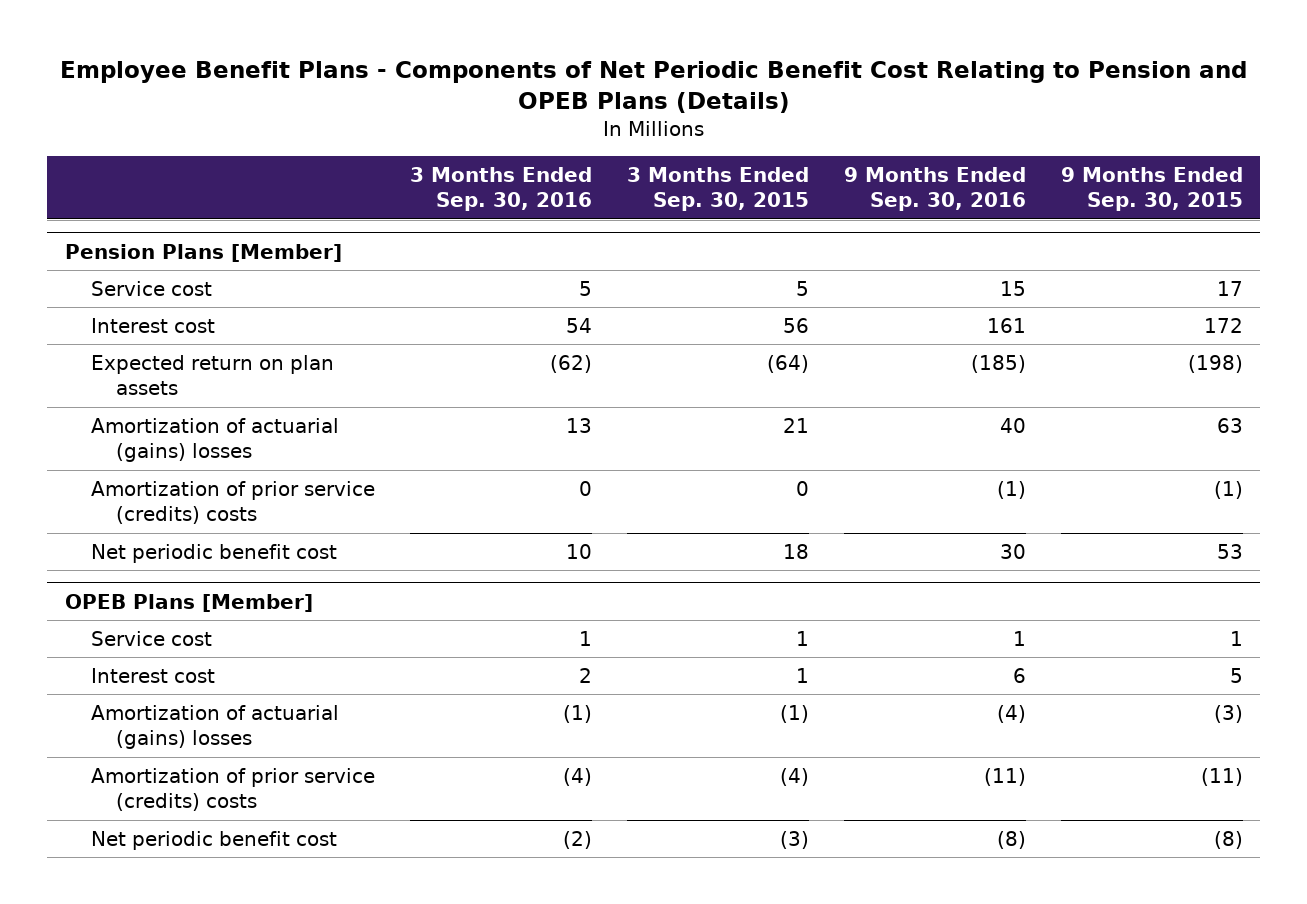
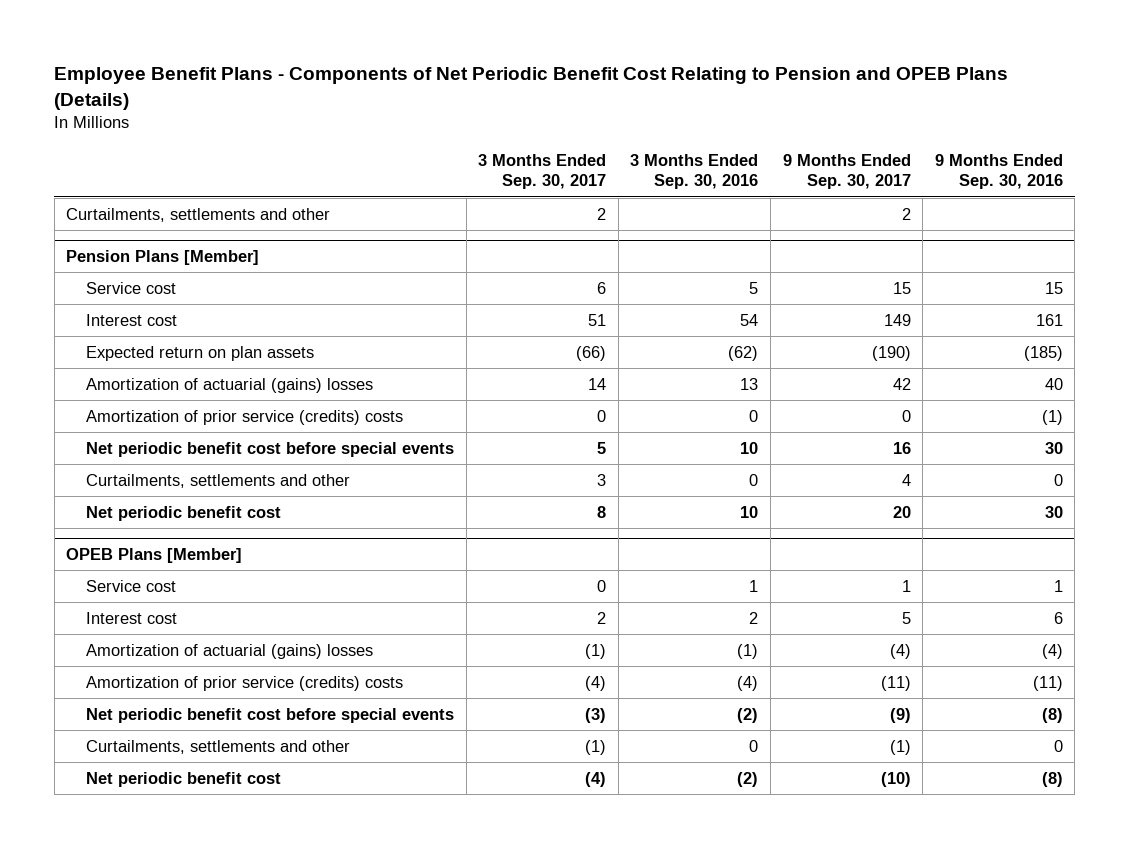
- | 3 Months Ended Sep. 30, 2016 | 3 Months Ended Sep. 30, 2015 | 9 Months Ended Sep. 30, 2016 | 9 Months Ended Sep. 30, 2015
+ | 3 Months Ended Sep. 30, 2017 | 3 Months Ended Sep. 30, 2016 | 9 Months Ended Sep. 30, 2017 | 9 Months Ended Sep. 30, 2016
+ Curtailments, settlements and other | 2 | | 2 |
@ Pension Plans [Member]
+ Net periodic benefit cost before special events | 5 | 10 | 16 | 30
+ Curtailments, settlements and other | 3 | 0 | 4 | 0
@ OPEB Plans [Member]
+ Net periodic benefit cost before special events | (3) | (2) | (9) | (8)
+ Curtailments, settlements and other | (1) | 0 | (1) | 0

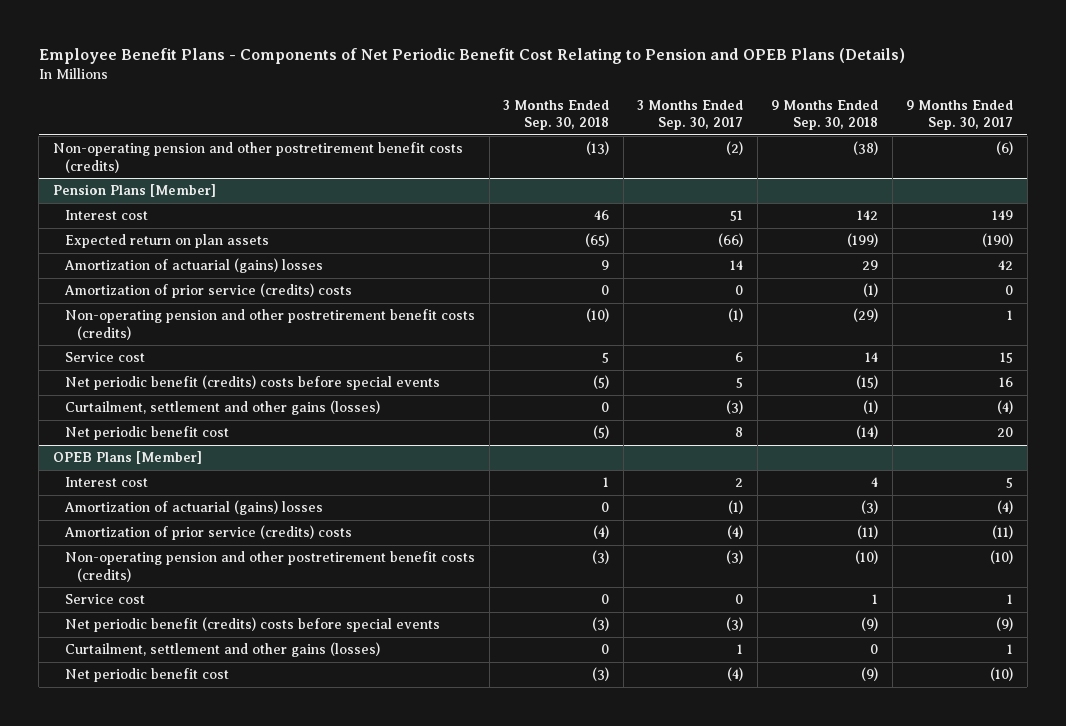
- | 3 Months Ended Sep. 30, 2017 | 3 Months Ended Sep. 30, 2016 | 9 Months Ended Sep. 30, 2017 | 9 Months Ended Sep. 30, 2016
+ | 3 Months Ended Sep. 30, 2018 | 3 Months Ended Sep. 30, 2017 | 9 Months Ended Sep. 30, 2018 | 9 Months Ended Sep. 30, 2017
- Curtailments, settlements and other | 2 | | 2 |
+ Non-operating pension and other postretirement benefit costs (credits) | (13) | (2) | (38) | (6)
@ Pension Plans [Member]
- Net periodic benefit cost before special events | 5 | 10 | 16 | 30
- Curtailments, settlements and other | 3 | 0 | 4 | 0
+ Non-operating pension and other postretirement benefit costs (credits) | (10) | (1) | (29) | 1
moved down: Service cost | 5 | 6 | 14 | 15
+ Net periodic benefit (credits) costs before special events | (5) | 5 | (15) | 16
+ Curtailment, settlement and other gains (losses) | 0 | (3) | (1) | (4)
@ OPEB Plans [Member]
- Net periodic benefit cost before special events | (3) | (2) | (9) | (8)
- Curtailments, settlements and other | (1) | 0 | (1) | 0
+ Non-operating pension and other postretirement benefit costs (credits) | (3) | (3) | (10) | (10)
moved down: Service cost | 0 | 0 | 1 | 1
+ Net periodic benefit (credits) costs before special events | (3) | (3) | (9) | (9)
+ Curtailment, settlement and other gains (losses) | 0 | 1 | 0 | 1

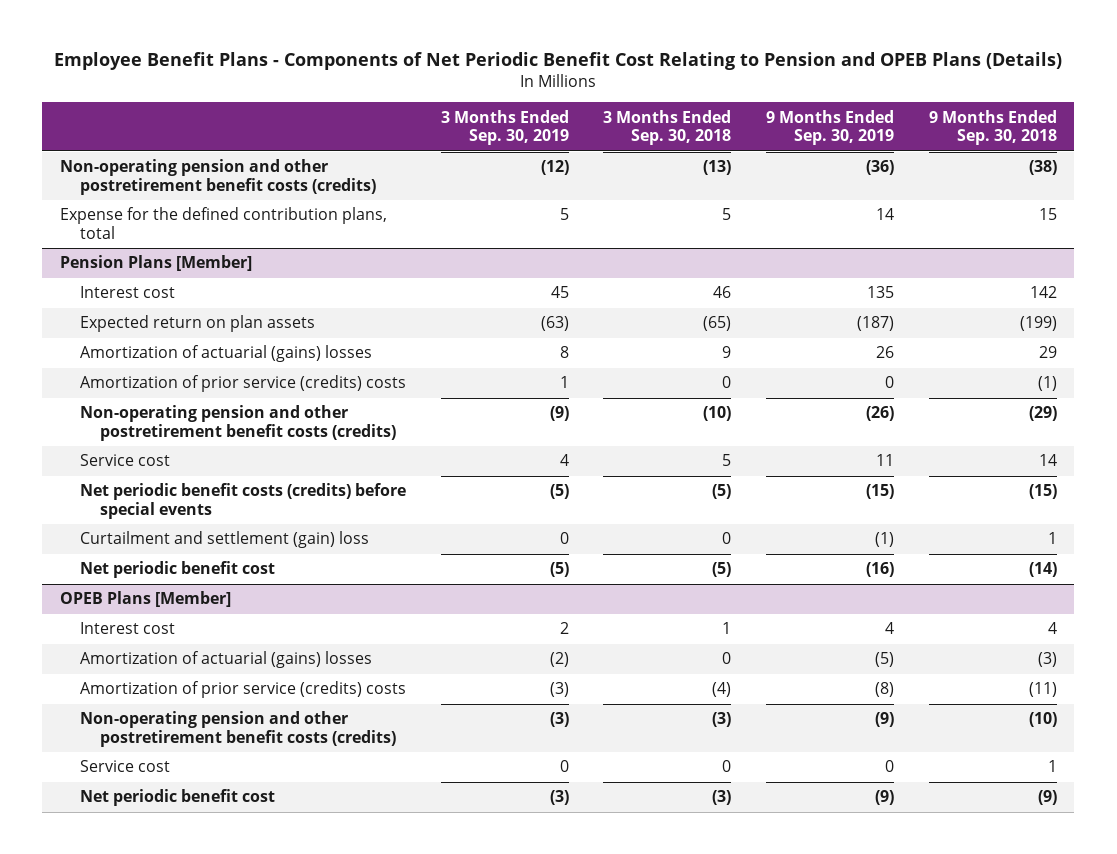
- | 3 Months Ended Sep. 30, 2018 | 3 Months Ended Sep. 30, 2017 | 9 Months Ended Sep. 30, 2018 | 9 Months Ended Sep. 30, 2017
+ | 3 Months Ended Sep. 30, 2019 | 3 Months Ended Sep. 30, 2018 | 9 Months Ended Sep. 30, 2019 | 9 Months Ended Sep. 30, 2018
+ Expense for the defined contribution plans, total | 5 | 5 | 14 | 15
@ Pension Plans [Member]
- Net periodic benefit (credits) costs before special events | (5) | 5 | (15) | 16
- Curtailment, settlement and other gains (losses) | 0 | (3) | (1) | (4)
+ Net periodic benefit costs (credits) before special events | (5) | (5) | (15) | (15)
+ Curtailment and settlement (gain) loss | 0 | 0 | (1) | 1
@ OPEB Plans [Member]
- Net periodic benefit (credits) costs before special events | (3) | (3) | (9) | (9)
- Curtailment, settlement and other gains (losses) | 0 | 1 | 0 | 1

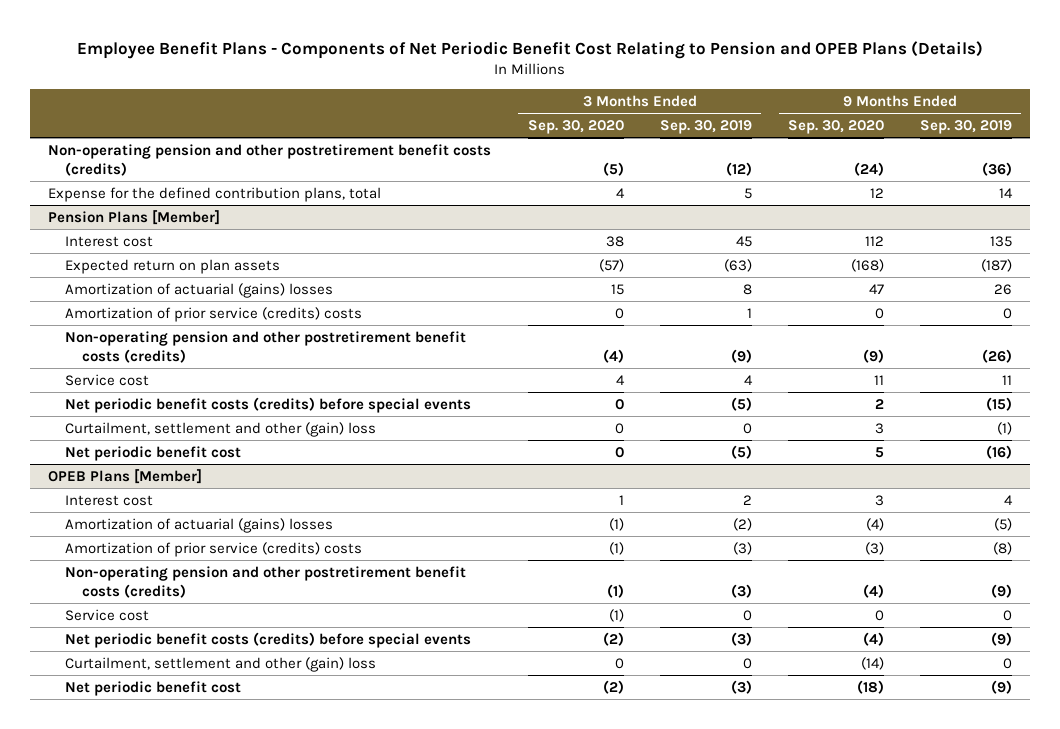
- | 3 Months Ended Sep. 30, 2019 | 3 Months Ended Sep. 30, 2018 | 9 Months Ended Sep. 30, 2019 | 9 Months Ended Sep. 30, 2018
+ | 3 Months Ended Sep. 30, 2020 | 3 Months Ended Sep. 30, 2019 | 9 Months Ended Sep. 30, 2020 | 9 Months Ended Sep. 30, 2019
@ Pension Plans [Member]
- Curtailment and settlement (gain) loss | 0 | 0 | (1) | 1
+ Curtailment, settlement and other (gain) loss | 0 | 0 | 3 | (1)
@ OPEB Plans [Member]
+ Net periodic benefit costs (credits) before special events | (2) | (3) | (4) | (9)
+ Curtailment, settlement and other (gain) loss | 0 | 0 | (14) | 0

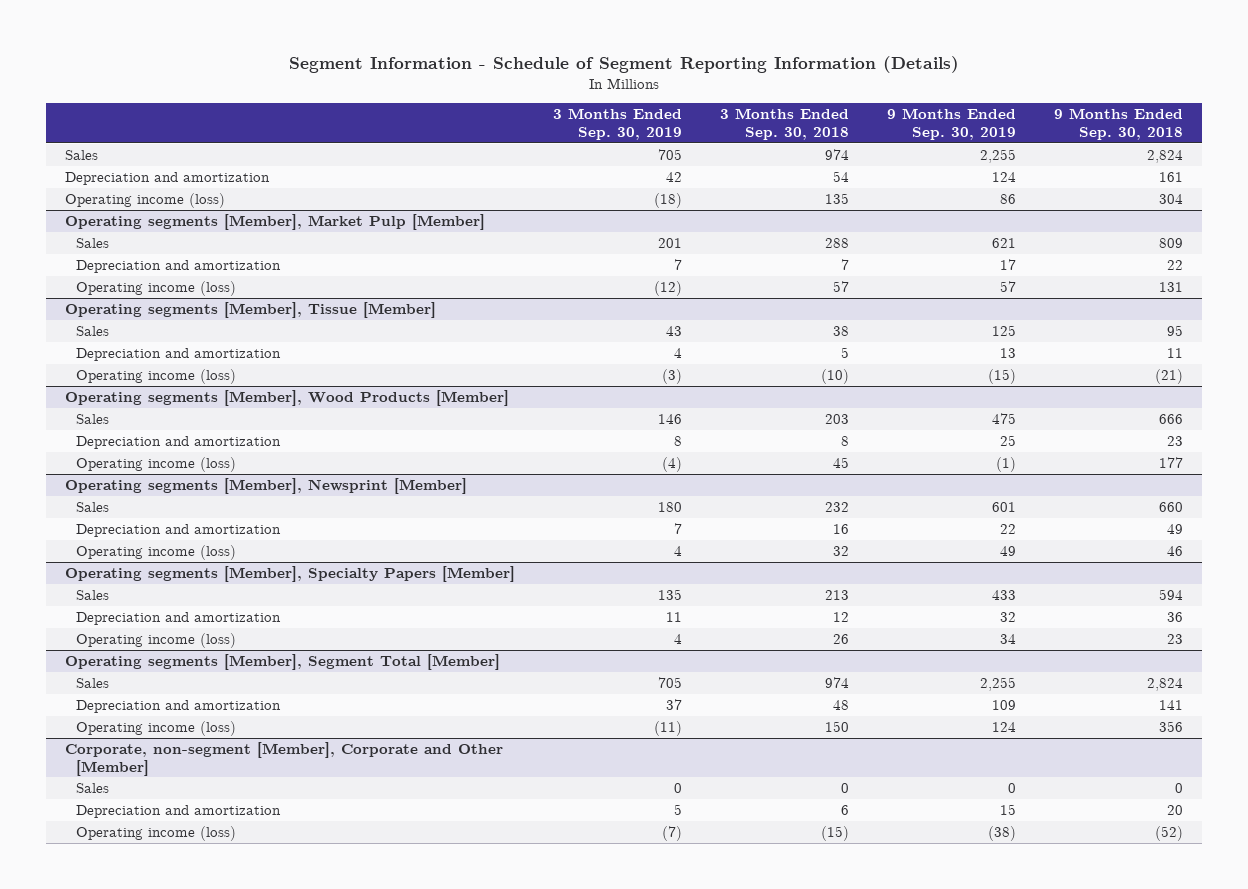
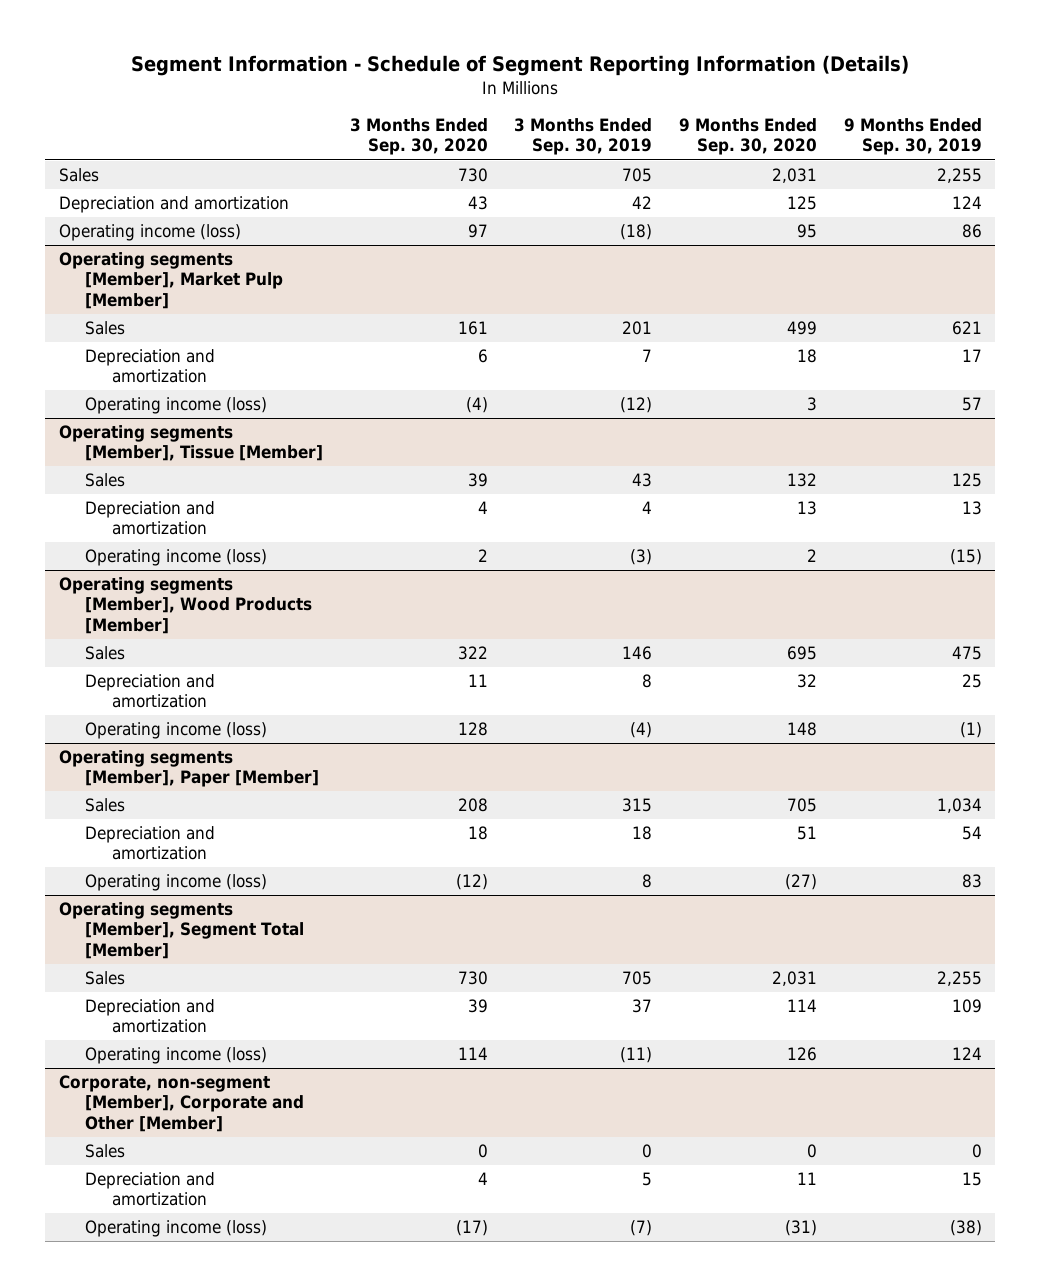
- | 3 Months Ended Sep. 30, 2019 | 3 Months Ended Sep. 30, 2018 | 9 Months Ended Sep. 30, 2019 | 9 Months Ended Sep. 30, 2018
+ | 3 Months Ended Sep. 30, 2020 | 3 Months Ended Sep. 30, 2019 | 9 Months Ended Sep. 30, 2020 | 9 Months Ended Sep. 30, 2019
- Operating segments [Member], Newsprint [Member]
- Sales | 180 | 232 | 601 | 660
- Depreciation and amortization | 7 | 16 | 22 | 49
- Operating income (loss) | 4 | 32 | 49 | 46
- Operating segments [Member], Specialty Papers [Member]
- Sales | 135 | 213 | 433 | 594
- Depreciation and amortization | 11 | 12 | 32 | 36
- Operating income (loss) | 4 | 26 | 34 | 23
+ Operating segments [Member], Paper [Member]
+ Sales | 208 | 315 | 705 | 1,034
+ Depreciation and amortization | 18 | 18 | 51 | 54
+ Operating income (loss) | (12) | 8 | (27) | 83

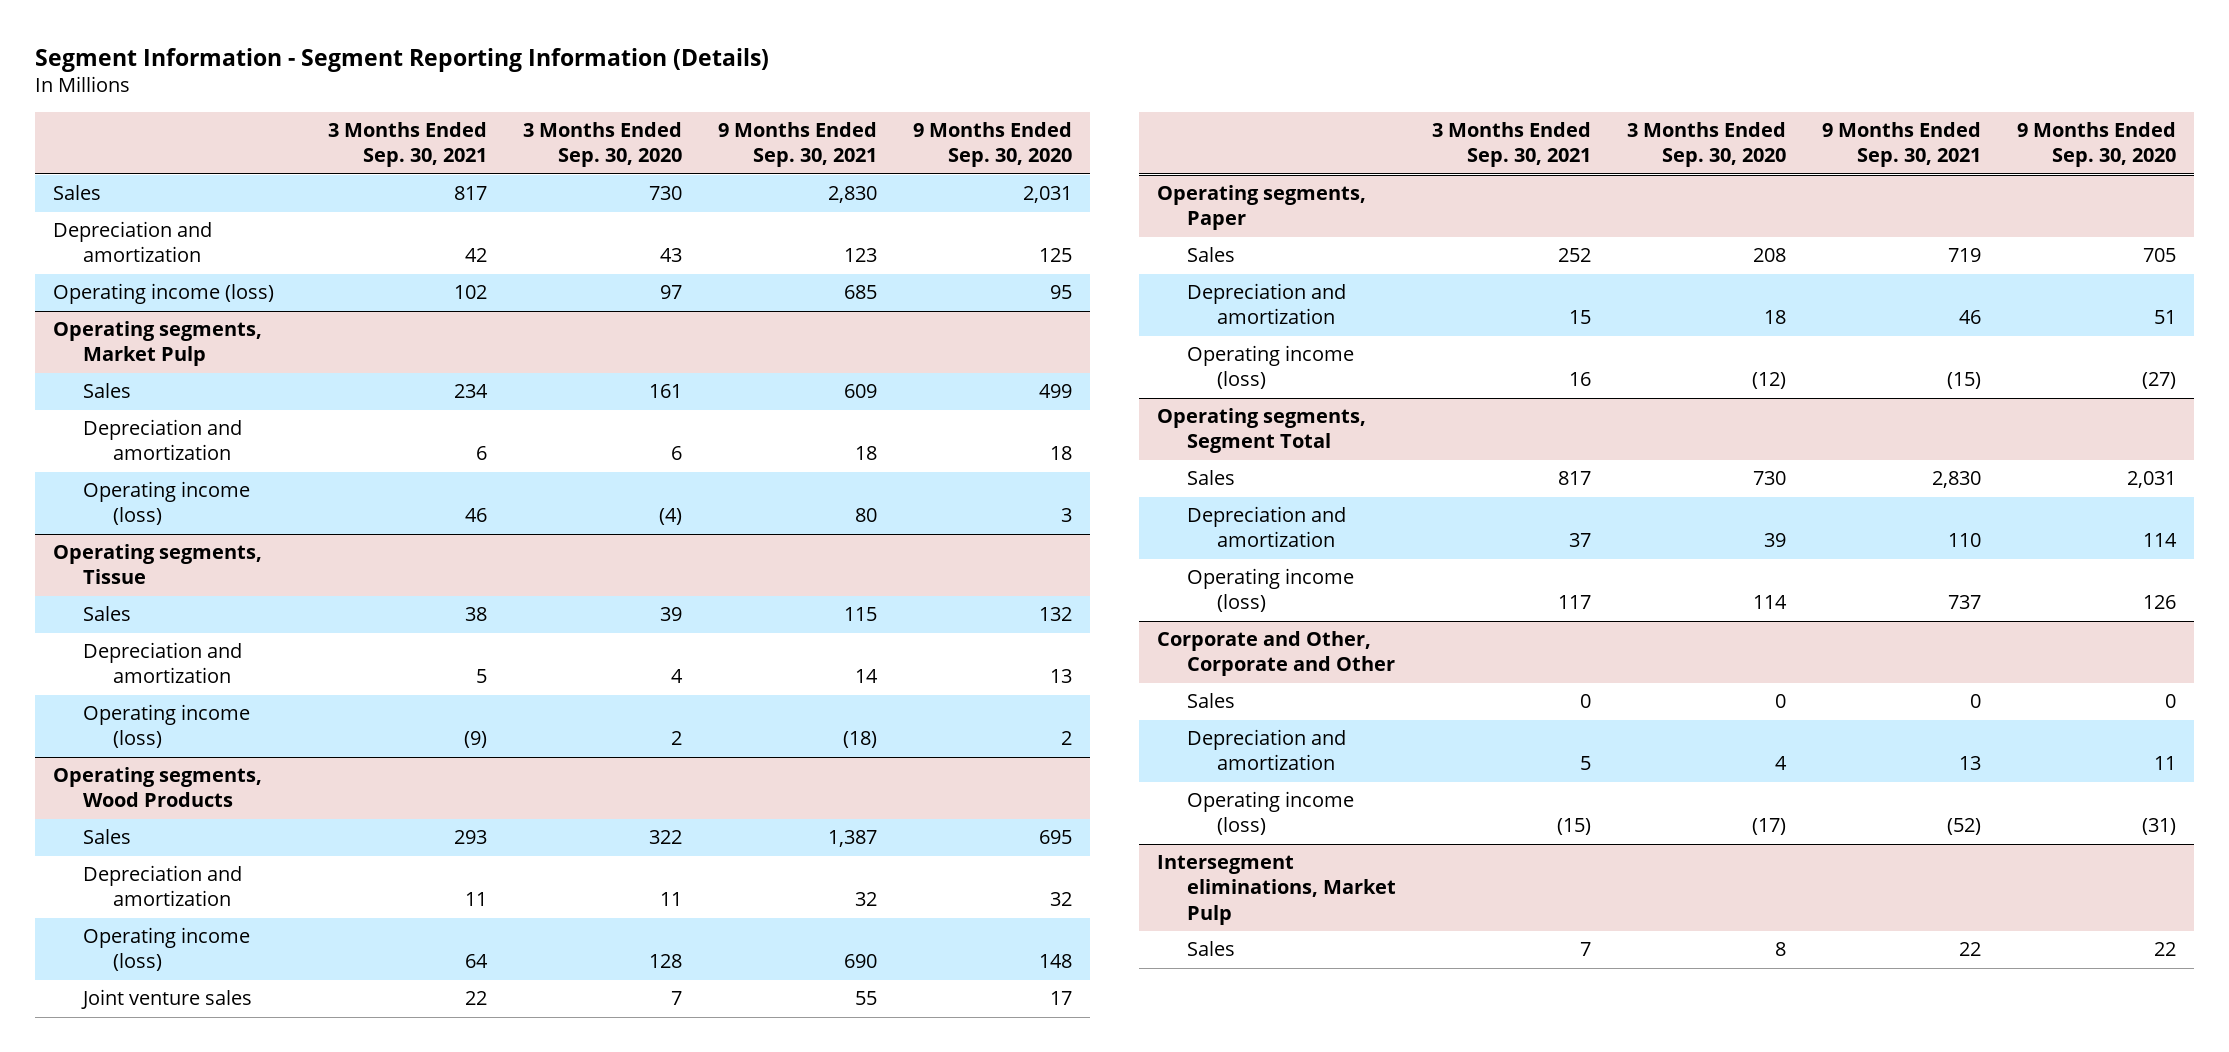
- Segment Information - Schedule of Segment Reporting Information (Details)
+ Segment Information - Segment Reporting Information (Details)
- | 3 Months Ended Sep. 30, 2020 | 3 Months Ended Sep. 30, 2019 | 9 Months Ended Sep. 30, 2020 | 9 Months Ended Sep. 30, 2019
+ | 3 Months Ended Sep. 30, 2021 | 3 Months Ended Sep. 30, 2020 | 9 Months Ended Sep. 30, 2021 | 9 Months Ended Sep. 30, 2020
- Operating segments [Member], Market Pulp [Member]
+ Operating segments, Market Pulp
- Operating segments [Member], Tissue [Member]
+ Operating segments, Tissue
- Operating segments [Member], Wood Products [Member]
+ Operating segments, Wood Products
- Operating segments [Member], Paper [Member]
+ Joint venture sales | 22 | 7 | 55 | 17
+ Operating segments, Paper
- Operating segments [Member], Segment Total [Member]
+ Operating segments, Segment Total
- Corporate, non-segment [Member], Corporate and Other [Member]
+ Corporate and Other, Corporate and Other
+ Intersegment eliminations, Market Pulp
+ Sales | 7 | 8 | 22 | 22

